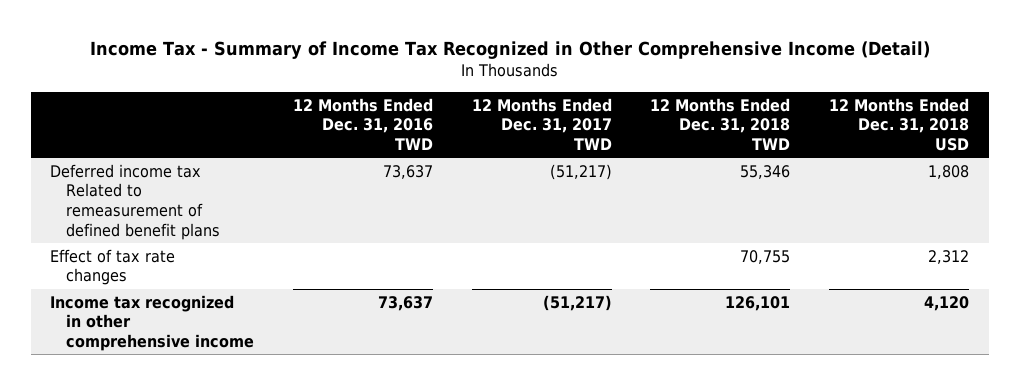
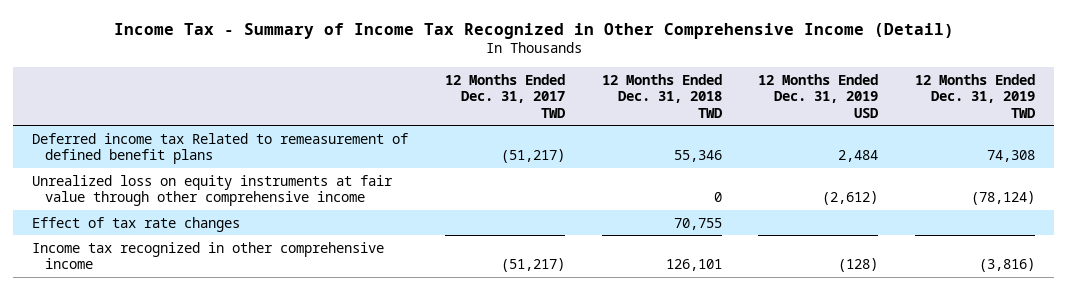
- | 12 Months Ended Dec. 31, 2016 TWD | 12 Months Ended Dec. 31, 2017 TWD | 12 Months Ended Dec. 31, 2018 TWD | 12 Months Ended Dec. 31, 2018 USD
+ | 12 Months Ended Dec. 31, 2017 TWD | 12 Months Ended Dec. 31, 2018 TWD | 12 Months Ended Dec. 31, 2019 USD | 12 Months Ended Dec. 31, 2019 TWD
+ Unrealized loss on equity instruments at fair value through other comprehensive income | | 0 | (2,612) | (78,124)

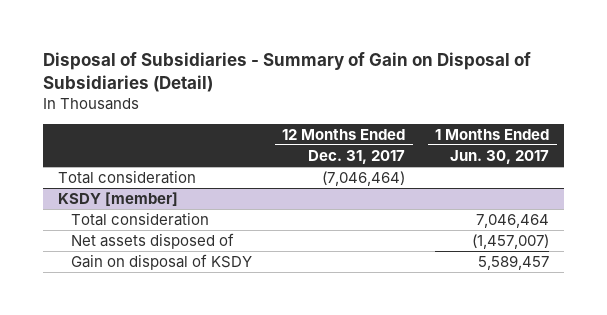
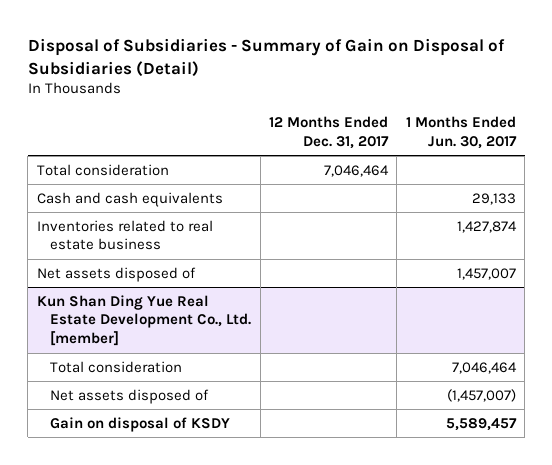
- Total consideration | (7,046,464) |
- KSDY [member]
+ Total consideration | 7,046,464 |
+ Cash and cash equivalents | | 29,133
+ Inventories related to real estate business | | 1,427,874
+ Net assets disposed of | | 1,457,007
+ Kun Shan Ding Yue Real Estate Development Co., Ltd. [member]

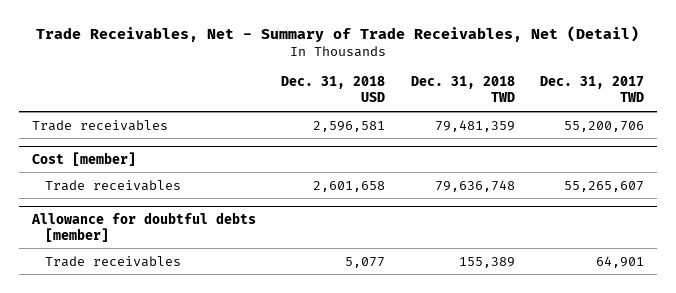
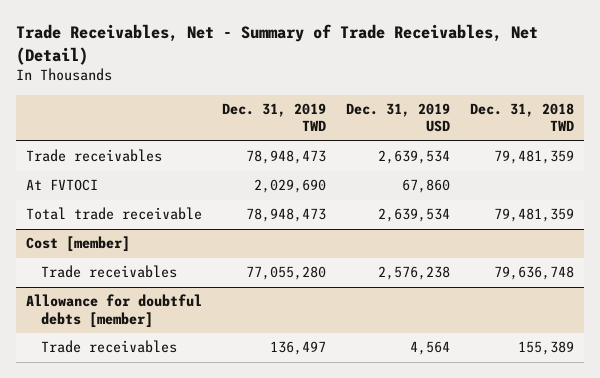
- | Dec. 31, 2018 USD | Dec. 31, 2018 TWD | Dec. 31, 2017 TWD
+ | Dec. 31, 2019 TWD | Dec. 31, 2019 USD | Dec. 31, 2018 TWD
+ At FVTOCI | 2,029,690 | 67,860 |
+ Total trade receivable | 78,948,473 | 2,639,534 | 79,481,359

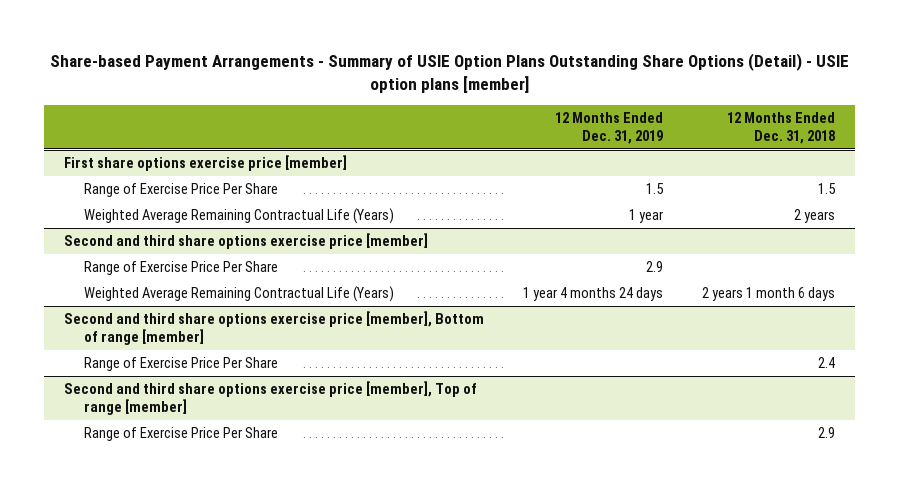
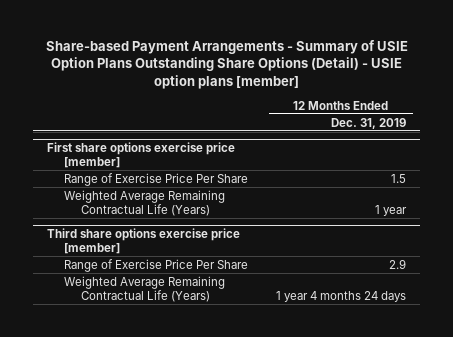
- | 12 Months Ended Dec. 31, 2019 | 12 Months Ended Dec. 31, 2018
+ | 12 Months Ended Dec. 31, 2019
- Second and third share options exercise price [member]
+ Third share options exercise price [member]
- Second and third share options exercise price [member], Bottom of range [member]
- Range of Exercise Price Per Share | | 2.4
- Second and third share options exercise price [member], Top of range [member]
- Range of Exercise Price Per Share | | 2.9

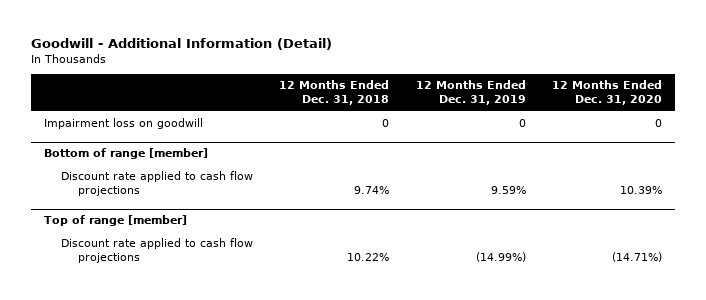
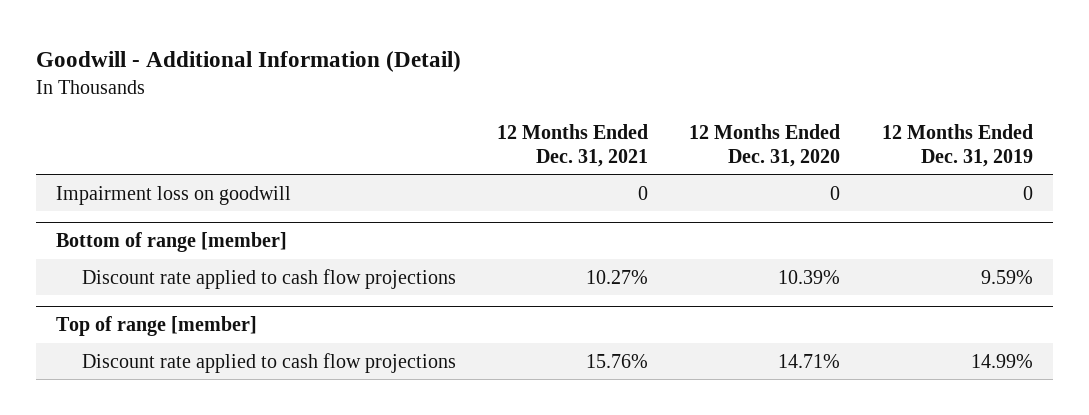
- | 12 Months Ended Dec. 31, 2018 | 12 Months Ended Dec. 31, 2019 | 12 Months Ended Dec. 31, 2020
+ | 12 Months Ended Dec. 31, 2021 | 12 Months Ended Dec. 31, 2020 | 12 Months Ended Dec. 31, 2019
@ Top of range [member]
- Discount rate applied to cash flow projections | 10.22% | (14.99%) | (14.71%)
+ Discount rate applied to cash flow projections | 15.76% | 14.71% | 14.99%

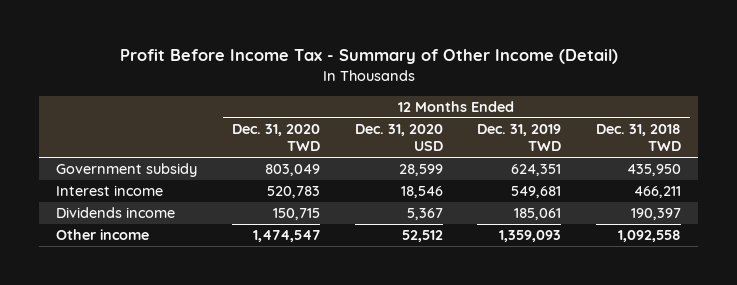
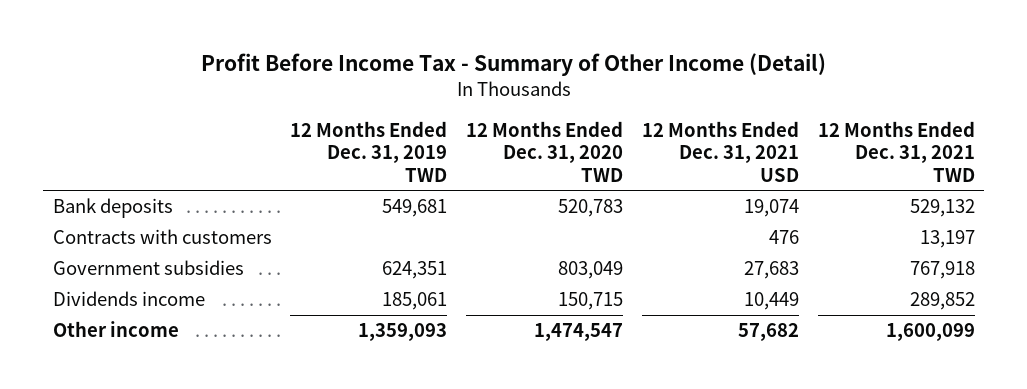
- | 12 Months Ended Dec. 31, 2020 TWD | 12 Months Ended Dec. 31, 2020 USD | 12 Months Ended Dec. 31, 2019 TWD | 12 Months Ended Dec. 31, 2018 TWD
+ | 12 Months Ended Dec. 31, 2019 TWD | 12 Months Ended Dec. 31, 2020 TWD | 12 Months Ended Dec. 31, 2021 USD | 12 Months Ended Dec. 31, 2021 TWD
- Government subsidy | 803,049 | 28,599 | 624,351 | 435,950
- Interest income | 520,783 | 18,546 | 549,681 | 466,211
+ Bank deposits | 549,681 | 520,783 | 19,074 | 529,132
+ Contracts with customers | | | 476 | 13,197
+ Government subsidies | 624,351 | 803,049 | 27,683 | 767,918

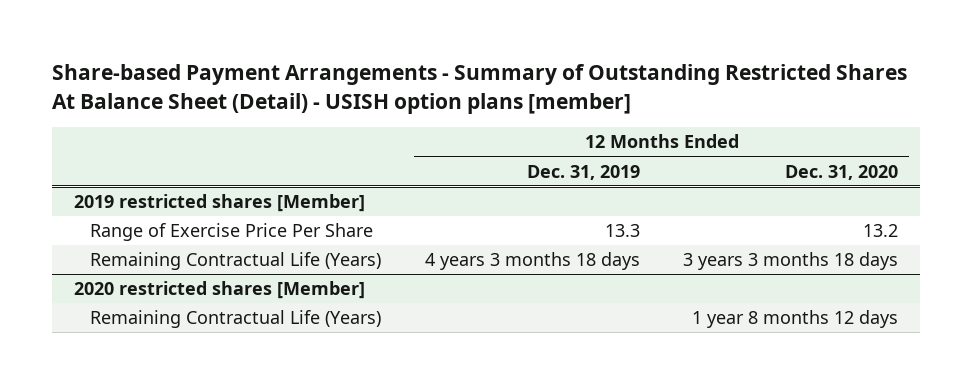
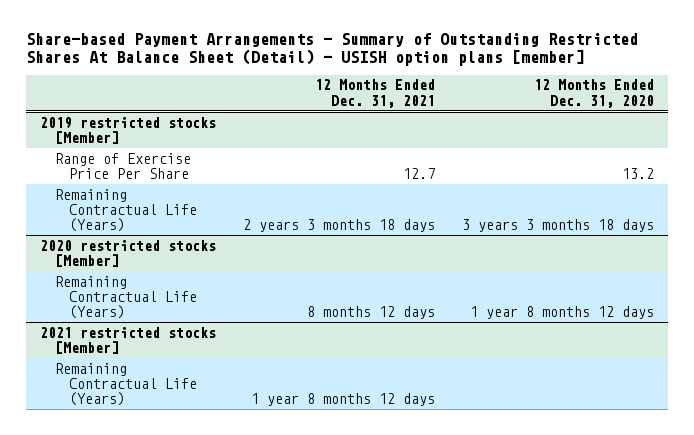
- | 12 Months Ended Dec. 31, 2019 | 12 Months Ended Dec. 31, 2020
+ | 12 Months Ended Dec. 31, 2021 | 12 Months Ended Dec. 31, 2020
- 2019 restricted shares [Member]
+ 2019 restricted stocks [Member]
- 2020 restricted shares [Member]
+ 2020 restricted stocks [Member]
+ 2021 restricted stocks [Member]
+ Remaining Contractual Life (Years) | 1 year 8 months 12 days |

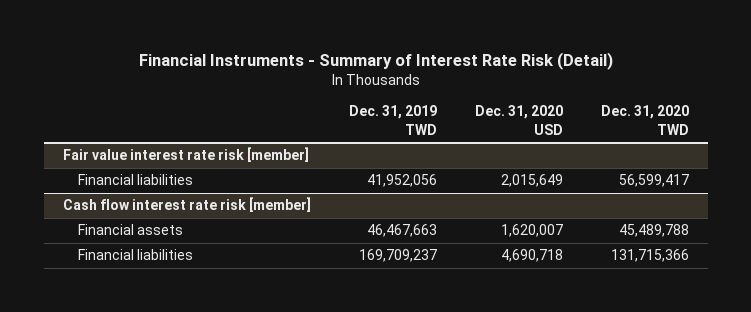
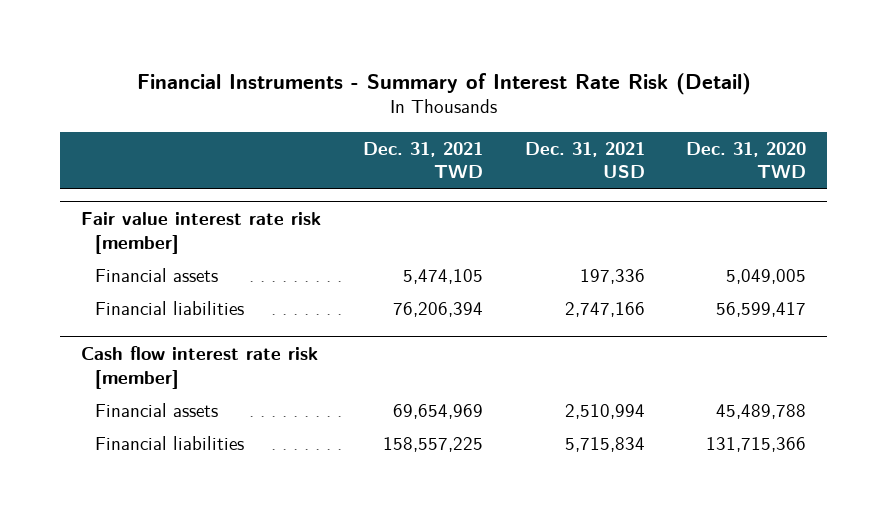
- | Dec. 31, 2019 TWD | Dec. 31, 2020 USD | Dec. 31, 2020 TWD
+ | Dec. 31, 2021 TWD | Dec. 31, 2021 USD | Dec. 31, 2020 TWD
@ Fair value interest rate risk [member]
+ Financial assets | 5,474,105 | 197,336 | 5,049,005

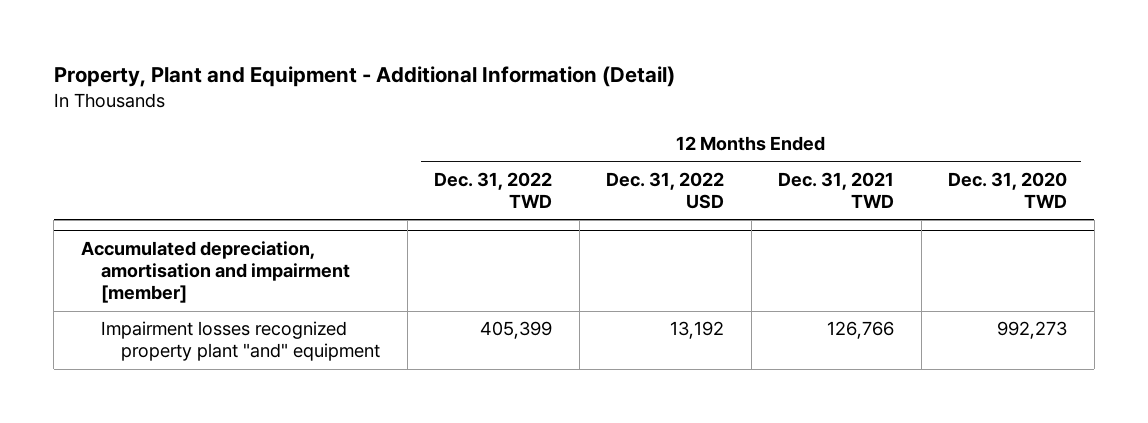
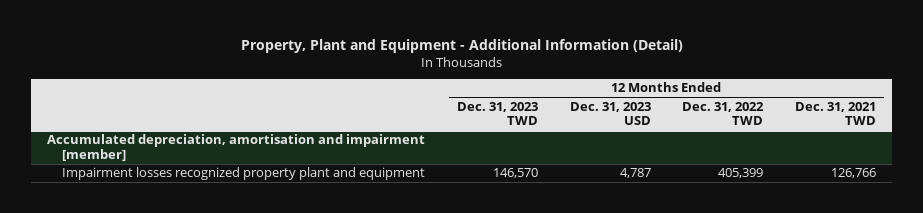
- | 12 Months Ended Dec. 31, 2022 TWD | 12 Months Ended Dec. 31, 2022 USD | 12 Months Ended Dec. 31, 2021 TWD | 12 Months Ended Dec. 31, 2020 TWD
+ | 12 Months Ended Dec. 31, 2023 TWD | 12 Months Ended Dec. 31, 2023 USD | 12 Months Ended Dec. 31, 2022 TWD | 12 Months Ended Dec. 31, 2021 TWD
@ Accumulated depreciation, amortisation and impairment [member]
- Impairment losses recognized property plant "and" equipment | 405,399 | 13,192 | 126,766 | 992,273
+ Impairment losses recognized property plant and equipment | 146,570 | 4,787 | 405,399 | 126,766

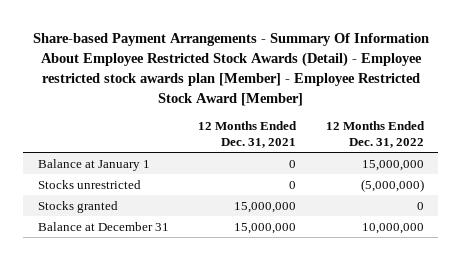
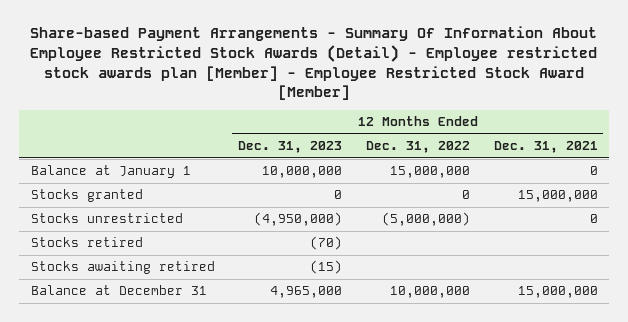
- | 12 Months Ended Dec. 31, 2021 | 12 Months Ended Dec. 31, 2022
+ | 12 Months Ended Dec. 31, 2023 | 12 Months Ended Dec. 31, 2022 | 12 Months Ended Dec. 31, 2021
moved down: Stocks unrestricted | (4,950,000) | (5,000,000) | 0
+ Stocks retired | (70) | |
+ Stocks awaiting retired | (15) | |

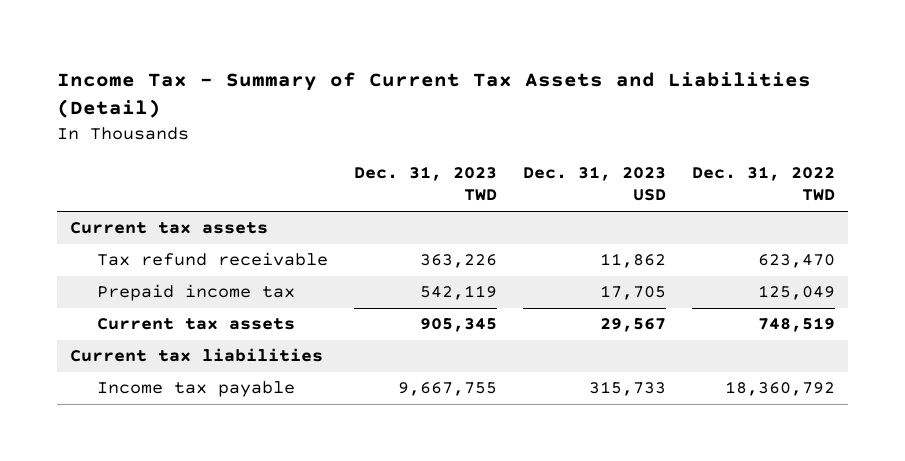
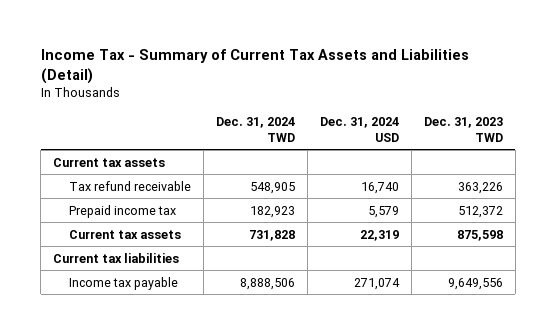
- | Dec. 31, 2023 TWD | Dec. 31, 2023 USD | Dec. 31, 2022 TWD
+ | Dec. 31, 2024 TWD | Dec. 31, 2024 USD | Dec. 31, 2023 TWD
- Prepaid income tax | 542,119 | 17,705 | 125,049
- Current tax assets | 905,345 | 29,567 | 748,519
+ Prepaid income tax | 182,923 | 5,579 | 512,372
+ Current tax assets | 731,828 | 22,319 | 875,598
- Income tax payable | 9,667,755 | 315,733 | 18,360,792
+ Income tax payable | 8,888,506 | 271,074 | 9,649,556

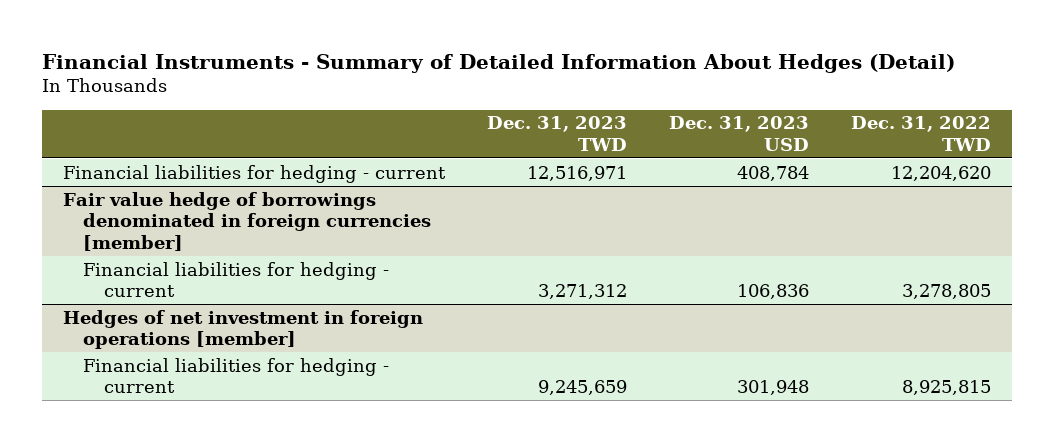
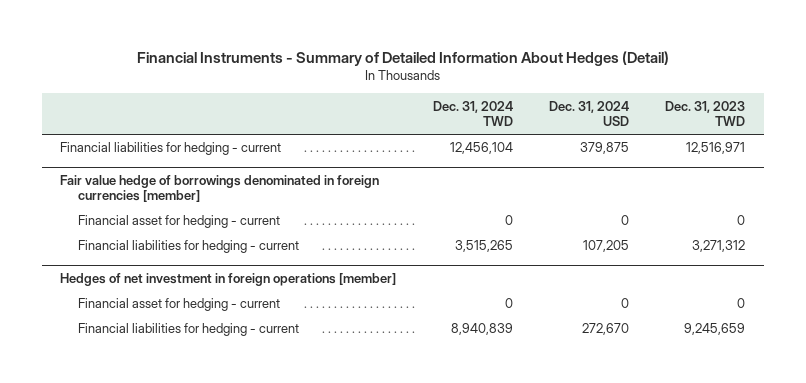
- | Dec. 31, 2023 TWD | Dec. 31, 2023 USD | Dec. 31, 2022 TWD
+ | Dec. 31, 2024 TWD | Dec. 31, 2024 USD | Dec. 31, 2023 TWD
@ Fair value hedge of borrowings denominated in foreign currencies [member]
+ Financial asset for hedging - current | 0 | 0 | 0
@ Hedges of net investment in foreign operations [member]
+ Financial asset for hedging - current | 0 | 0 | 0

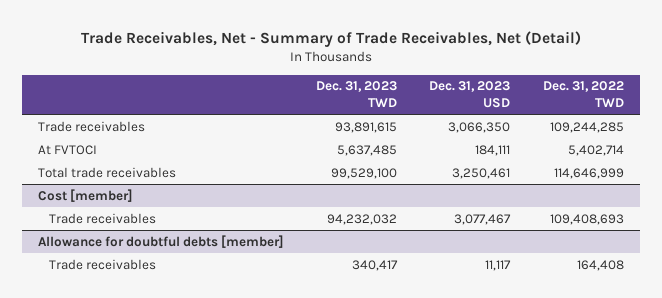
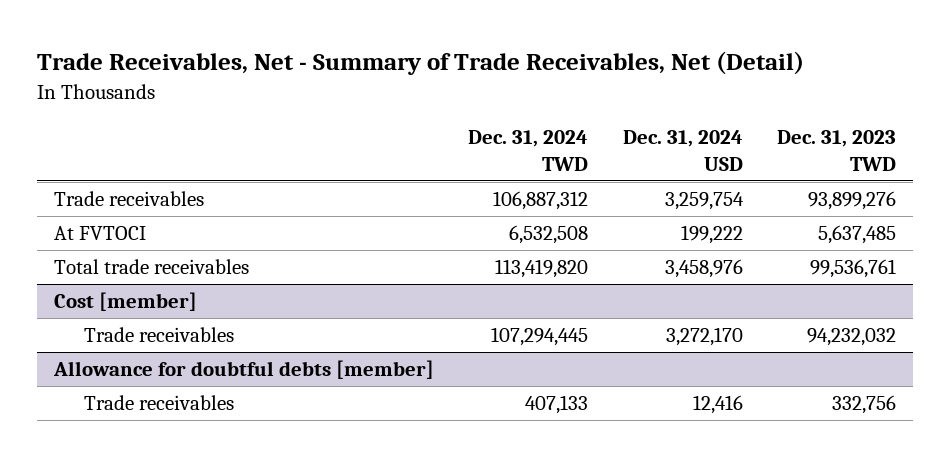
- | Dec. 31, 2023 TWD | Dec. 31, 2023 USD | Dec. 31, 2022 TWD
+ | Dec. 31, 2024 TWD | Dec. 31, 2024 USD | Dec. 31, 2023 TWD
- Trade receivables | 93,891,615 | 3,066,350 | 109,244,285
+ Trade receivables | 106,887,312 | 3,259,754 | 93,899,276
- Total trade receivables | 99,529,100 | 3,250,461 | 114,646,999
+ Total trade receivables | 113,419,820 | 3,458,976 | 99,536,761
@ Allowance for doubtful debts [member]
- Trade receivables | 340,417 | 11,117 | 164,408
+ Trade receivables | 407,133 | 12,416 | 332,756

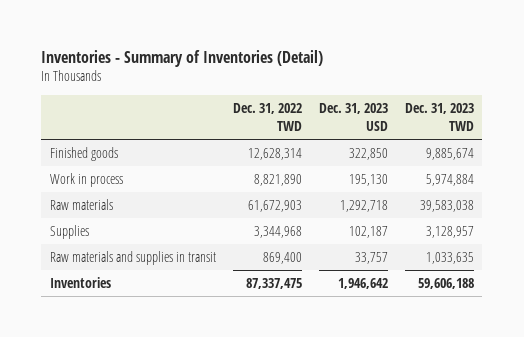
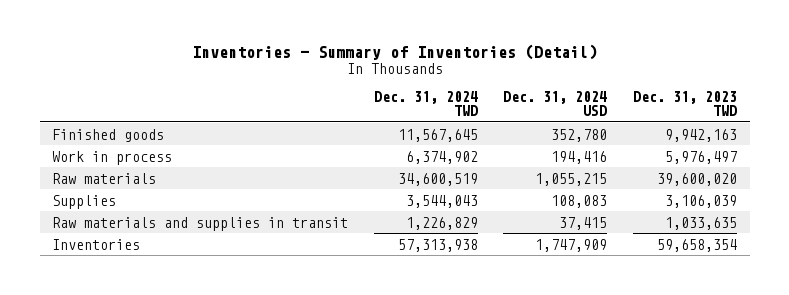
- | Dec. 31, 2022 TWD | Dec. 31, 2023 USD | Dec. 31, 2023 TWD
+ | Dec. 31, 2024 TWD | Dec. 31, 2024 USD | Dec. 31, 2023 TWD
- Finished goods | 12,628,314 | 322,850 | 9,885,674
- Work in process | 8,821,890 | 195,130 | 5,974,884
- Raw materials | 61,672,903 | 1,292,718 | 39,583,038
- Supplies | 3,344,968 | 102,187 | 3,128,957
+ Finished goods | 11,567,645 | 352,780 | 9,942,163
+ Work in process | 6,374,902 | 194,416 | 5,976,497
+ Raw materials | 34,600,519 | 1,055,215 | 39,600,020
+ Supplies | 3,544,043 | 108,083 | 3,106,039
- Inventories | 87,337,475 | 1,946,642 | 59,606,188
+ Inventories | 57,313,938 | 1,747,909 | 59,658,354

